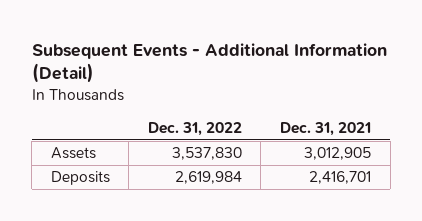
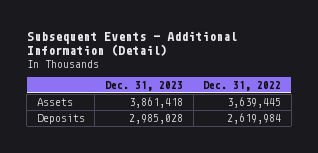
- | Dec. 31, 2022 | Dec. 31, 2021
+ | Dec. 31, 2023 | Dec. 31, 2022
- Assets | 3,537,830 | 3,012,905
+ Assets | 3,861,418 | 3,639,445

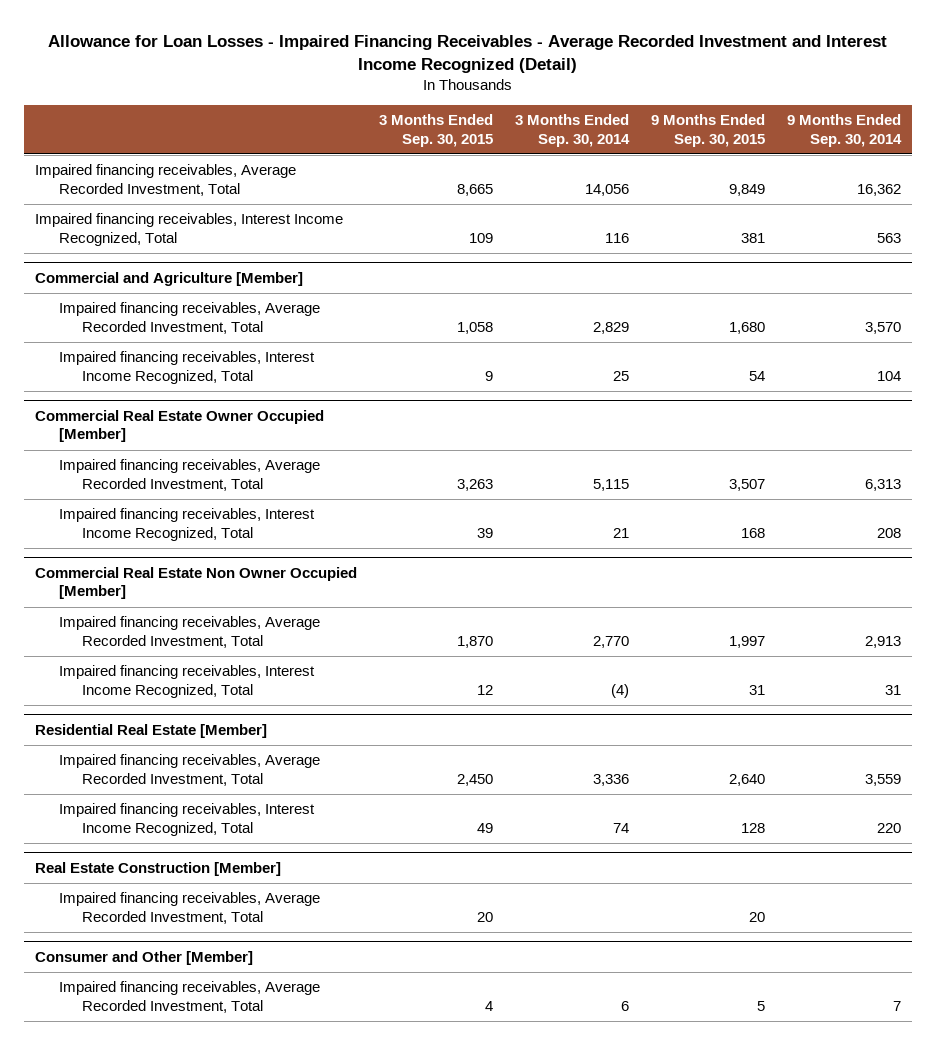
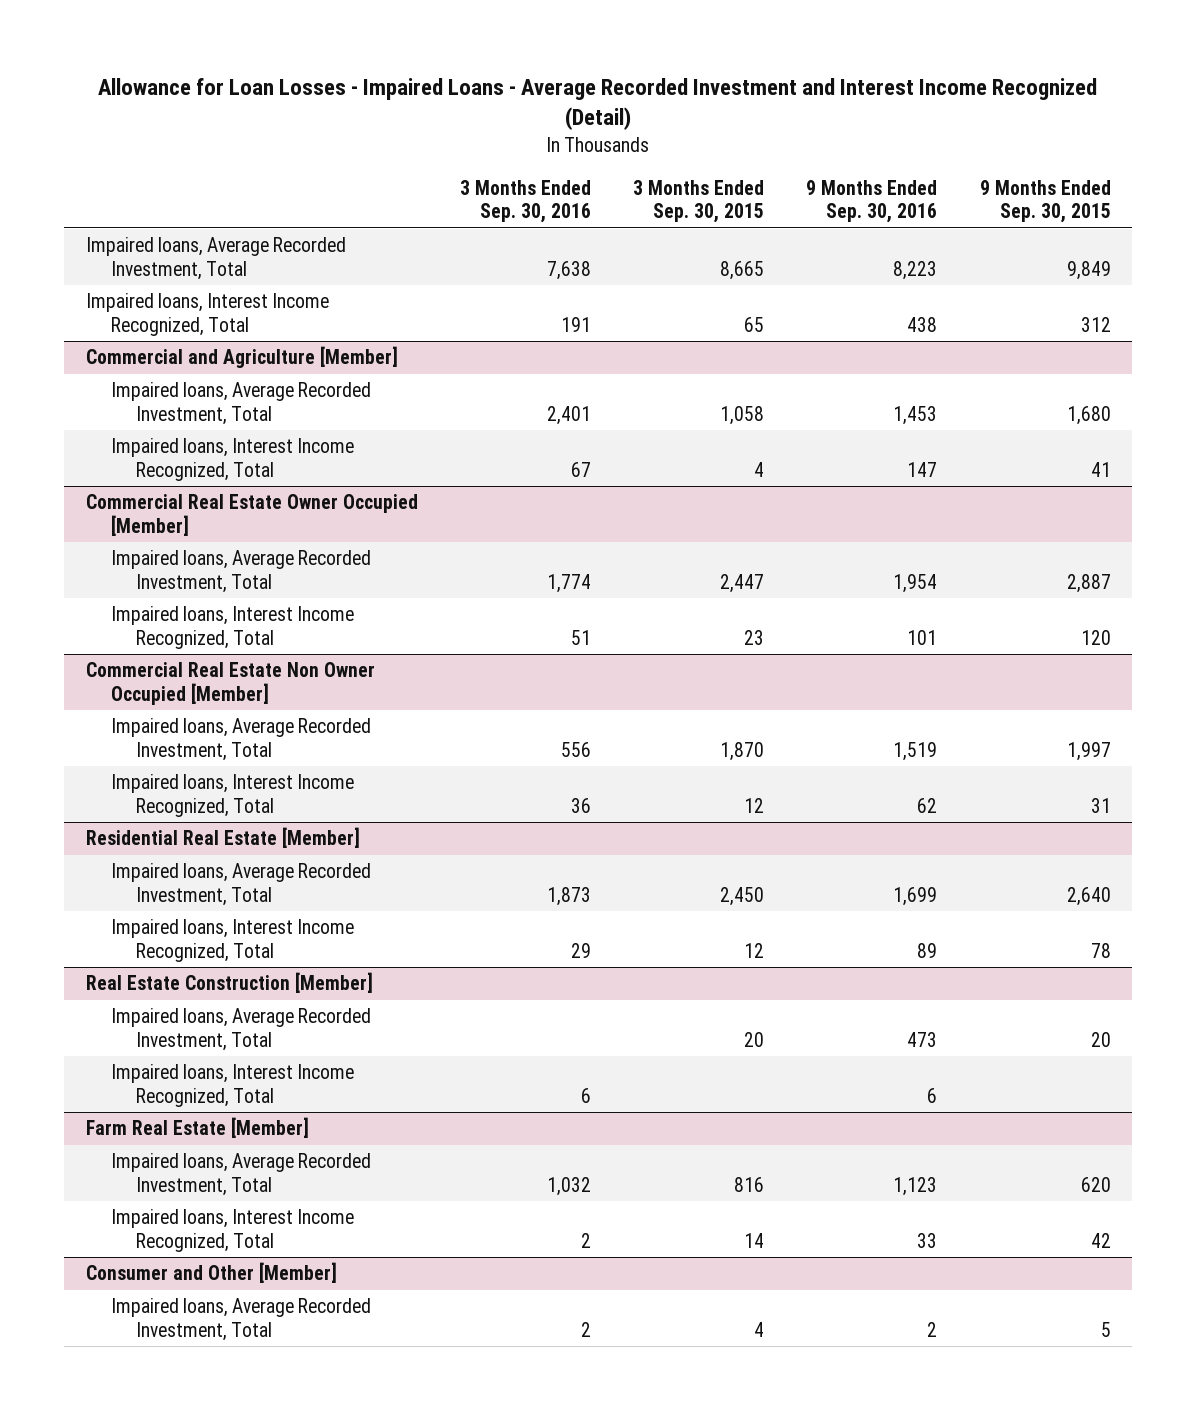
- Allowance for Loan Losses - Impaired Financing Receivables - Average Recorded Investment and Interest Income Recognized (Detail)
+ Allowance for Loan Losses - Impaired Loans - Average Recorded Investment and Interest Income Recognized (Detail)
- | 3 Months Ended Sep. 30, 2015 | 3 Months Ended Sep. 30, 2014 | 9 Months Ended Sep. 30, 2015 | 9 Months Ended Sep. 30, 2014
+ | 3 Months Ended Sep. 30, 2016 | 3 Months Ended Sep. 30, 2015 | 9 Months Ended Sep. 30, 2016 | 9 Months Ended Sep. 30, 2015
- Impaired financing receivables, Average Recorded Investment, Total | 8,665 | 14,056 | 9,849 | 16,362
- Impaired financing receivables, Interest Income Recognized, Total | 109 | 116 | 381 | 563
+ Impaired loans, Average Recorded Investment, Total | 7,638 | 8,665 | 8,223 | 9,849
+ Impaired loans, Interest Income Recognized, Total | 191 | 65 | 438 | 312
@ Commercial and Agriculture [Member]
- Impaired financing receivables, Average Recorded Investment, Total | 1,058 | 2,829 | 1,680 | 3,570
- Impaired financing receivables, Interest Income Recognized, Total | 9 | 25 | 54 | 104
+ Impaired loans, Average Recorded Investment, Total | 2,401 | 1,058 | 1,453 | 1,680
+ Impaired loans, Interest Income Recognized, Total | 67 | 4 | 147 | 41
@ Commercial Real Estate Owner Occupied [Member]
- Impaired financing receivables, Average Recorded Investment, Total | 3,263 | 5,115 | 3,507 | 6,313
- Impaired financing receivables, Interest Income Recognized, Total | 39 | 21 | 168 | 208
+ Impaired loans, Average Recorded Investment, Total | 1,774 | 2,447 | 1,954 | 2,887
+ Impaired loans, Interest Income Recognized, Total | 51 | 23 | 101 | 120
@ Commercial Real Estate Non Owner Occupied [Member]
- Impaired financing receivables, Average Recorded Investment, Total | 1,870 | 2,770 | 1,997 | 2,913
- Impaired financing receivables, Interest Income Recognized, Total | 12 | (4) | 31 | 31
+ Impaired loans, Average Recorded Investment, Total | 556 | 1,870 | 1,519 | 1,997
+ Impaired loans, Interest Income Recognized, Total | 36 | 12 | 62 | 31
@ Residential Real Estate [Member]
- Impaired financing receivables, Average Recorded Investment, Total | 2,450 | 3,336 | 2,640 | 3,559
- Impaired financing receivables, Interest Income Recognized, Total | 49 | 74 | 128 | 220
+ Impaired loans, Average Recorded Investment, Total | 1,873 | 2,450 | 1,699 | 2,640
+ Impaired loans, Interest Income Recognized, Total | 29 | 12 | 89 | 78
@ Real Estate Construction [Member]
- Impaired financing receivables, Average Recorded Investment, Total | 20 | | 20 |
+ Impaired loans, Average Recorded Investment, Total | | 20 | 473 | 20
+ Impaired loans, Interest Income Recognized, Total | 6 | | 6 |
+ Farm Real Estate [Member]
+ Impaired loans, Average Recorded Investment, Total | 1,032 | 816 | 1,123 | 620
+ Impaired loans, Interest Income Recognized, Total | 2 | 14 | 33 | 42
@ Consumer and Other [Member]
- Impaired financing receivables, Average Recorded Investment, Total | 4 | 6 | 5 | 7
+ Impaired loans, Average Recorded Investment, Total | 2 | 4 | 2 | 5

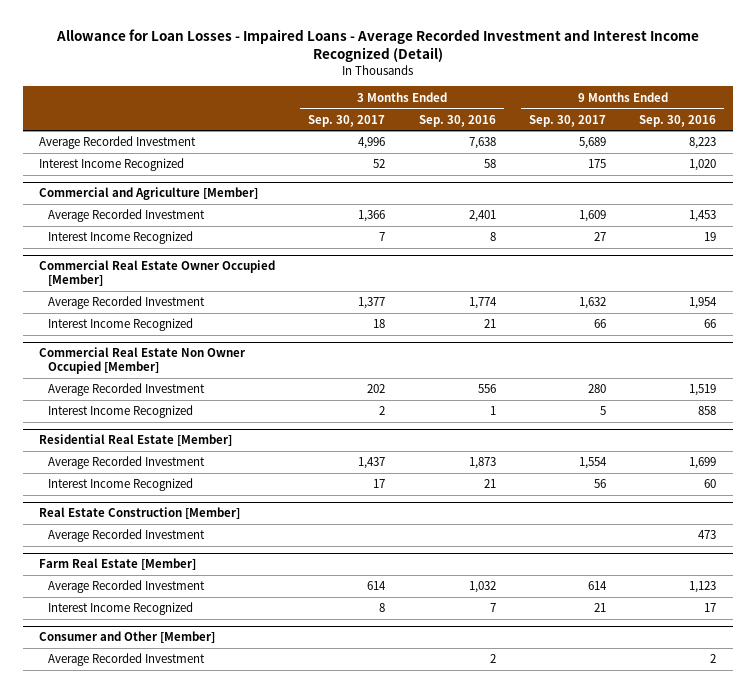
- | 3 Months Ended Sep. 30, 2016 | 3 Months Ended Sep. 30, 2015 | 9 Months Ended Sep. 30, 2016 | 9 Months Ended Sep. 30, 2015
+ | 3 Months Ended Sep. 30, 2017 | 3 Months Ended Sep. 30, 2016 | 9 Months Ended Sep. 30, 2017 | 9 Months Ended Sep. 30, 2016
- Impaired loans, Average Recorded Investment, Total | 7,638 | 8,665 | 8,223 | 9,849
- Impaired loans, Interest Income Recognized, Total | 191 | 65 | 438 | 312
+ Average Recorded Investment | 4,996 | 7,638 | 5,689 | 8,223
+ Interest Income Recognized | 52 | 58 | 175 | 1,020
@ Commercial and Agriculture [Member]
- Impaired loans, Average Recorded Investment, Total | 2,401 | 1,058 | 1,453 | 1,680
- Impaired loans, Interest Income Recognized, Total | 67 | 4 | 147 | 41
+ Average Recorded Investment | 1,366 | 2,401 | 1,609 | 1,453
+ Interest Income Recognized | 7 | 8 | 27 | 19
@ Commercial Real Estate Owner Occupied [Member]
- Impaired loans, Average Recorded Investment, Total | 1,774 | 2,447 | 1,954 | 2,887
- Impaired loans, Interest Income Recognized, Total | 51 | 23 | 101 | 120
+ Average Recorded Investment | 1,377 | 1,774 | 1,632 | 1,954
+ Interest Income Recognized | 18 | 21 | 66 | 66
@ Commercial Real Estate Non Owner Occupied [Member]
- Impaired loans, Average Recorded Investment, Total | 556 | 1,870 | 1,519 | 1,997
- Impaired loans, Interest Income Recognized, Total | 36 | 12 | 62 | 31
+ Average Recorded Investment | 202 | 556 | 280 | 1,519
+ Interest Income Recognized | 2 | 1 | 5 | 858
@ Residential Real Estate [Member]
- Impaired loans, Average Recorded Investment, Total | 1,873 | 2,450 | 1,699 | 2,640
- Impaired loans, Interest Income Recognized, Total | 29 | 12 | 89 | 78
+ Average Recorded Investment | 1,437 | 1,873 | 1,554 | 1,699
+ Interest Income Recognized | 17 | 21 | 56 | 60
@ Real Estate Construction [Member]
- Impaired loans, Average Recorded Investment, Total | | 20 | 473 | 20
- Impaired loans, Interest Income Recognized, Total | 6 | | 6 |
+ Average Recorded Investment | | | | 473
@ Farm Real Estate [Member]
- Impaired loans, Average Recorded Investment, Total | 1,032 | 816 | 1,123 | 620
- Impaired loans, Interest Income Recognized, Total | 2 | 14 | 33 | 42
+ Average Recorded Investment | 614 | 1,032 | 614 | 1,123
+ Interest Income Recognized | 8 | 7 | 21 | 17
@ Consumer and Other [Member]
- Impaired loans, Average Recorded Investment, Total | 2 | 4 | 2 | 5
+ Average Recorded Investment | | 2 | | 2

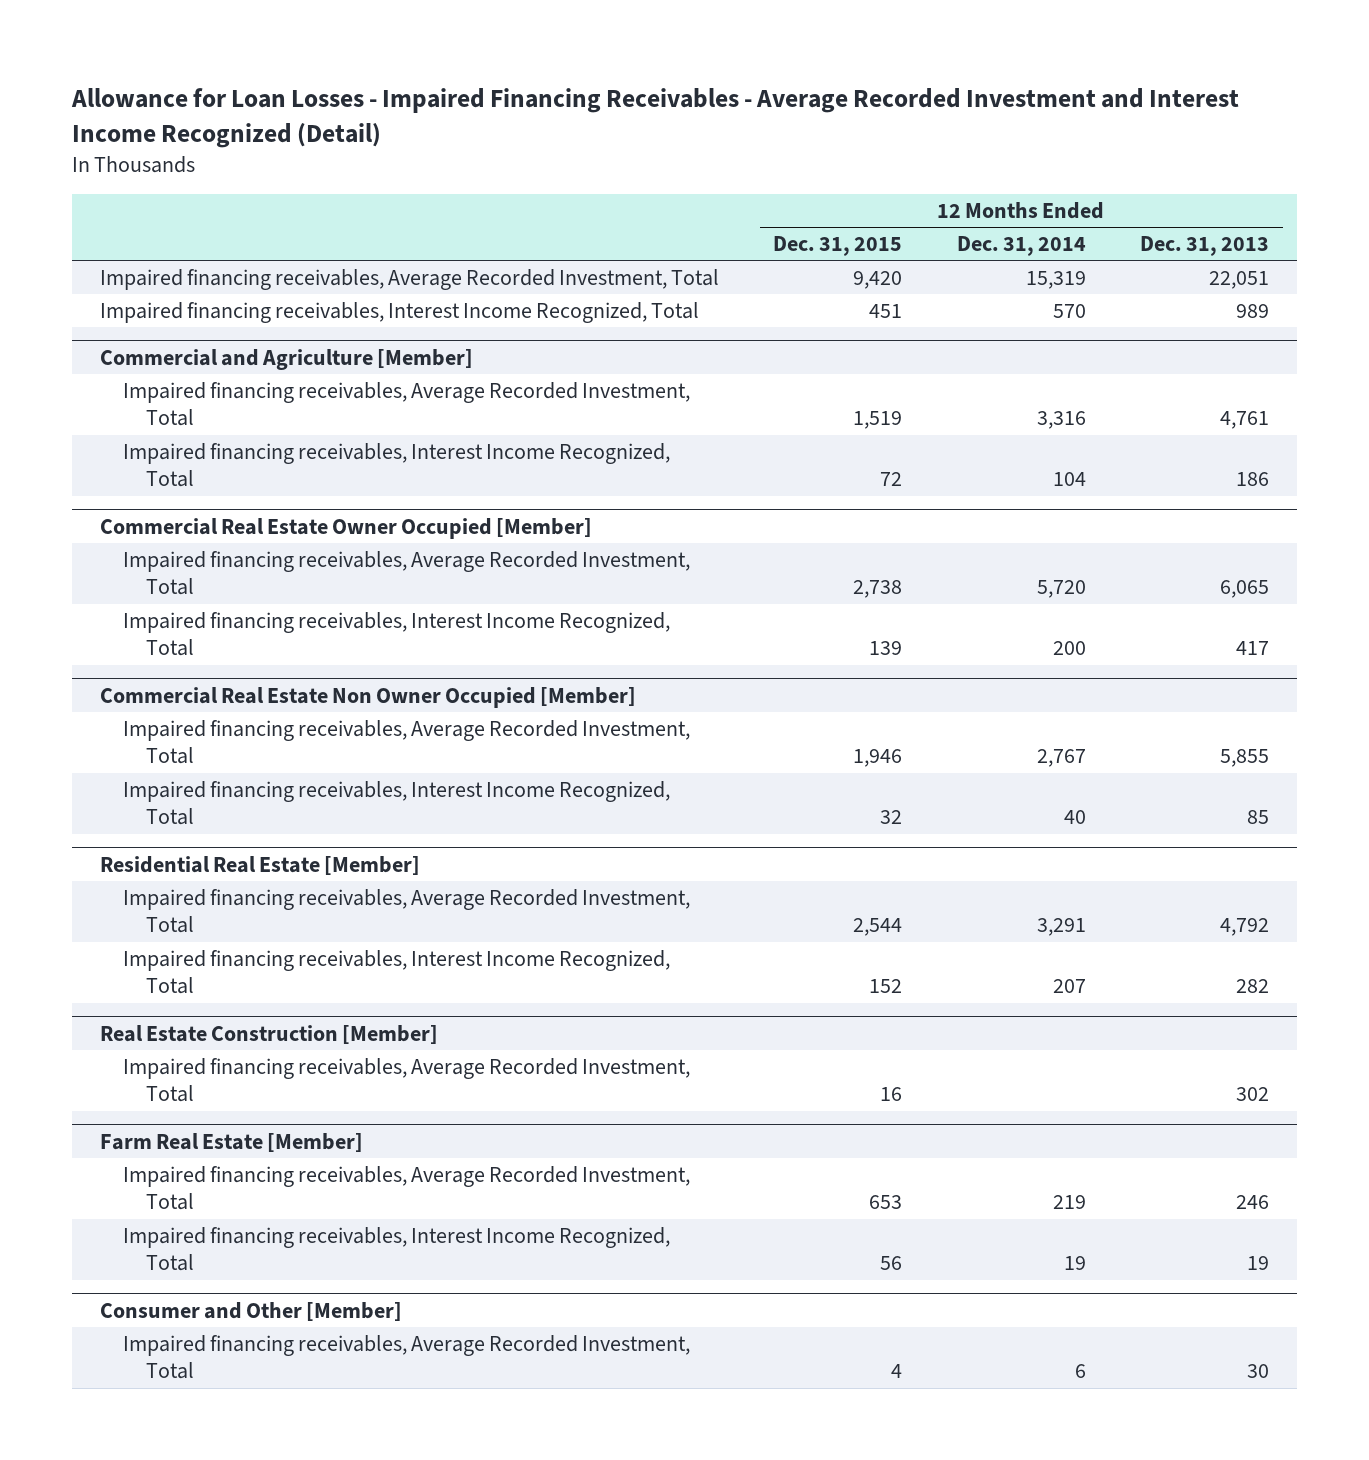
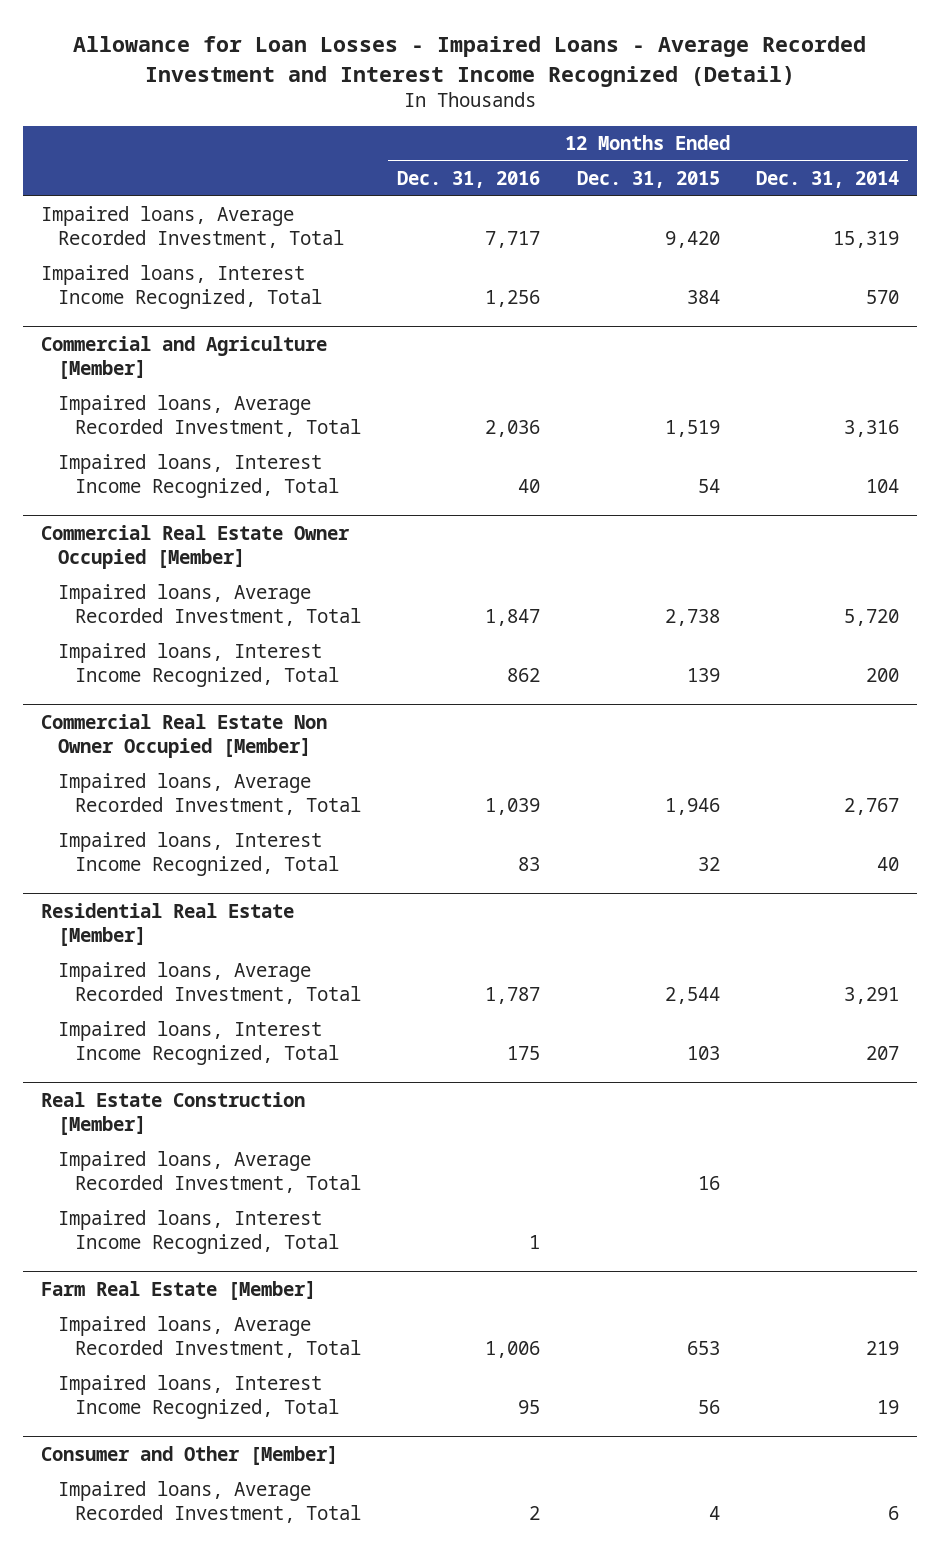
- Allowance for Loan Losses - Impaired Financing Receivables - Average Recorded Investment and Interest Income Recognized (Detail)
+ Allowance for Loan Losses - Impaired Loans - Average Recorded Investment and Interest Income Recognized (Detail)
- | 12 Months Ended Dec. 31, 2015 | 12 Months Ended Dec. 31, 2014 | 12 Months Ended Dec. 31, 2013
+ | 12 Months Ended Dec. 31, 2016 | 12 Months Ended Dec. 31, 2015 | 12 Months Ended Dec. 31, 2014
- Impaired financing receivables, Average Recorded Investment, Total | 9,420 | 15,319 | 22,051
- Impaired financing receivables, Interest Income Recognized, Total | 451 | 570 | 989
+ Impaired loans, Average Recorded Investment, Total | 7,717 | 9,420 | 15,319
+ Impaired loans, Interest Income Recognized, Total | 1,256 | 384 | 570
@ Commercial and Agriculture [Member]
- Impaired financing receivables, Average Recorded Investment, Total | 1,519 | 3,316 | 4,761
- Impaired financing receivables, Interest Income Recognized, Total | 72 | 104 | 186
+ Impaired loans, Average Recorded Investment, Total | 2,036 | 1,519 | 3,316
+ Impaired loans, Interest Income Recognized, Total | 40 | 54 | 104
@ Commercial Real Estate Owner Occupied [Member]
- Impaired financing receivables, Average Recorded Investment, Total | 2,738 | 5,720 | 6,065
- Impaired financing receivables, Interest Income Recognized, Total | 139 | 200 | 417
+ Impaired loans, Average Recorded Investment, Total | 1,847 | 2,738 | 5,720
+ Impaired loans, Interest Income Recognized, Total | 862 | 139 | 200
@ Commercial Real Estate Non Owner Occupied [Member]
- Impaired financing receivables, Average Recorded Investment, Total | 1,946 | 2,767 | 5,855
- Impaired financing receivables, Interest Income Recognized, Total | 32 | 40 | 85
+ Impaired loans, Average Recorded Investment, Total | 1,039 | 1,946 | 2,767
+ Impaired loans, Interest Income Recognized, Total | 83 | 32 | 40
@ Residential Real Estate [Member]
- Impaired financing receivables, Average Recorded Investment, Total | 2,544 | 3,291 | 4,792
- Impaired financing receivables, Interest Income Recognized, Total | 152 | 207 | 282
+ Impaired loans, Average Recorded Investment, Total | 1,787 | 2,544 | 3,291
+ Impaired loans, Interest Income Recognized, Total | 175 | 103 | 207
@ Real Estate Construction [Member]
- Impaired financing receivables, Average Recorded Investment, Total | 16 | | 302
+ Impaired loans, Average Recorded Investment, Total | | 16 |
+ Impaired loans, Interest Income Recognized, Total | 1 | |
@ Farm Real Estate [Member]
- Impaired financing receivables, Average Recorded Investment, Total | 653 | 219 | 246
- Impaired financing receivables, Interest Income Recognized, Total | 56 | 19 | 19
+ Impaired loans, Average Recorded Investment, Total | 1,006 | 653 | 219
+ Impaired loans, Interest Income Recognized, Total | 95 | 56 | 19
@ Consumer and Other [Member]
- Impaired financing receivables, Average Recorded Investment, Total | 4 | 6 | 30
+ Impaired loans, Average Recorded Investment, Total | 2 | 4 | 6

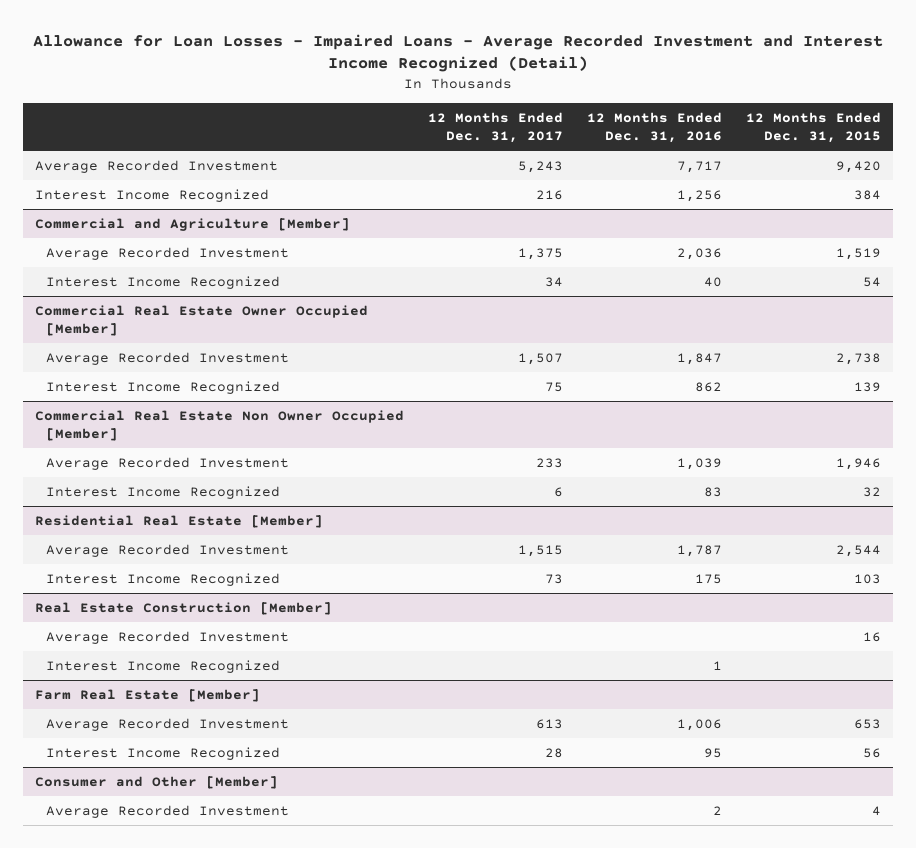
- | 12 Months Ended Dec. 31, 2016 | 12 Months Ended Dec. 31, 2015 | 12 Months Ended Dec. 31, 2014
+ | 12 Months Ended Dec. 31, 2017 | 12 Months Ended Dec. 31, 2016 | 12 Months Ended Dec. 31, 2015
- Impaired loans, Average Recorded Investment, Total | 7,717 | 9,420 | 15,319
- Impaired loans, Interest Income Recognized, Total | 1,256 | 384 | 570
+ Average Recorded Investment | 5,243 | 7,717 | 9,420
+ Interest Income Recognized | 216 | 1,256 | 384
@ Commercial and Agriculture [Member]
- Impaired loans, Average Recorded Investment, Total | 2,036 | 1,519 | 3,316
- Impaired loans, Interest Income Recognized, Total | 40 | 54 | 104
+ Average Recorded Investment | 1,375 | 2,036 | 1,519
+ Interest Income Recognized | 34 | 40 | 54
@ Commercial Real Estate Owner Occupied [Member]
- Impaired loans, Average Recorded Investment, Total | 1,847 | 2,738 | 5,720
- Impaired loans, Interest Income Recognized, Total | 862 | 139 | 200
+ Average Recorded Investment | 1,507 | 1,847 | 2,738
+ Interest Income Recognized | 75 | 862 | 139
@ Commercial Real Estate Non Owner Occupied [Member]
- Impaired loans, Average Recorded Investment, Total | 1,039 | 1,946 | 2,767
- Impaired loans, Interest Income Recognized, Total | 83 | 32 | 40
+ Average Recorded Investment | 233 | 1,039 | 1,946
+ Interest Income Recognized | 6 | 83 | 32
@ Residential Real Estate [Member]
- Impaired loans, Average Recorded Investment, Total | 1,787 | 2,544 | 3,291
- Impaired loans, Interest Income Recognized, Total | 175 | 103 | 207
+ Average Recorded Investment | 1,515 | 1,787 | 2,544
+ Interest Income Recognized | 73 | 175 | 103
@ Real Estate Construction [Member]
- Impaired loans, Average Recorded Investment, Total | | 16 |
- Impaired loans, Interest Income Recognized, Total | 1 | |
+ Average Recorded Investment | | | 16
+ Interest Income Recognized | | 1 |
@ Farm Real Estate [Member]
- Impaired loans, Average Recorded Investment, Total | 1,006 | 653 | 219
- Impaired loans, Interest Income Recognized, Total | 95 | 56 | 19
+ Average Recorded Investment | 613 | 1,006 | 653
+ Interest Income Recognized | 28 | 95 | 56
@ Consumer and Other [Member]
- Impaired loans, Average Recorded Investment, Total | 2 | 4 | 6
+ Average Recorded Investment | | 2 | 4

